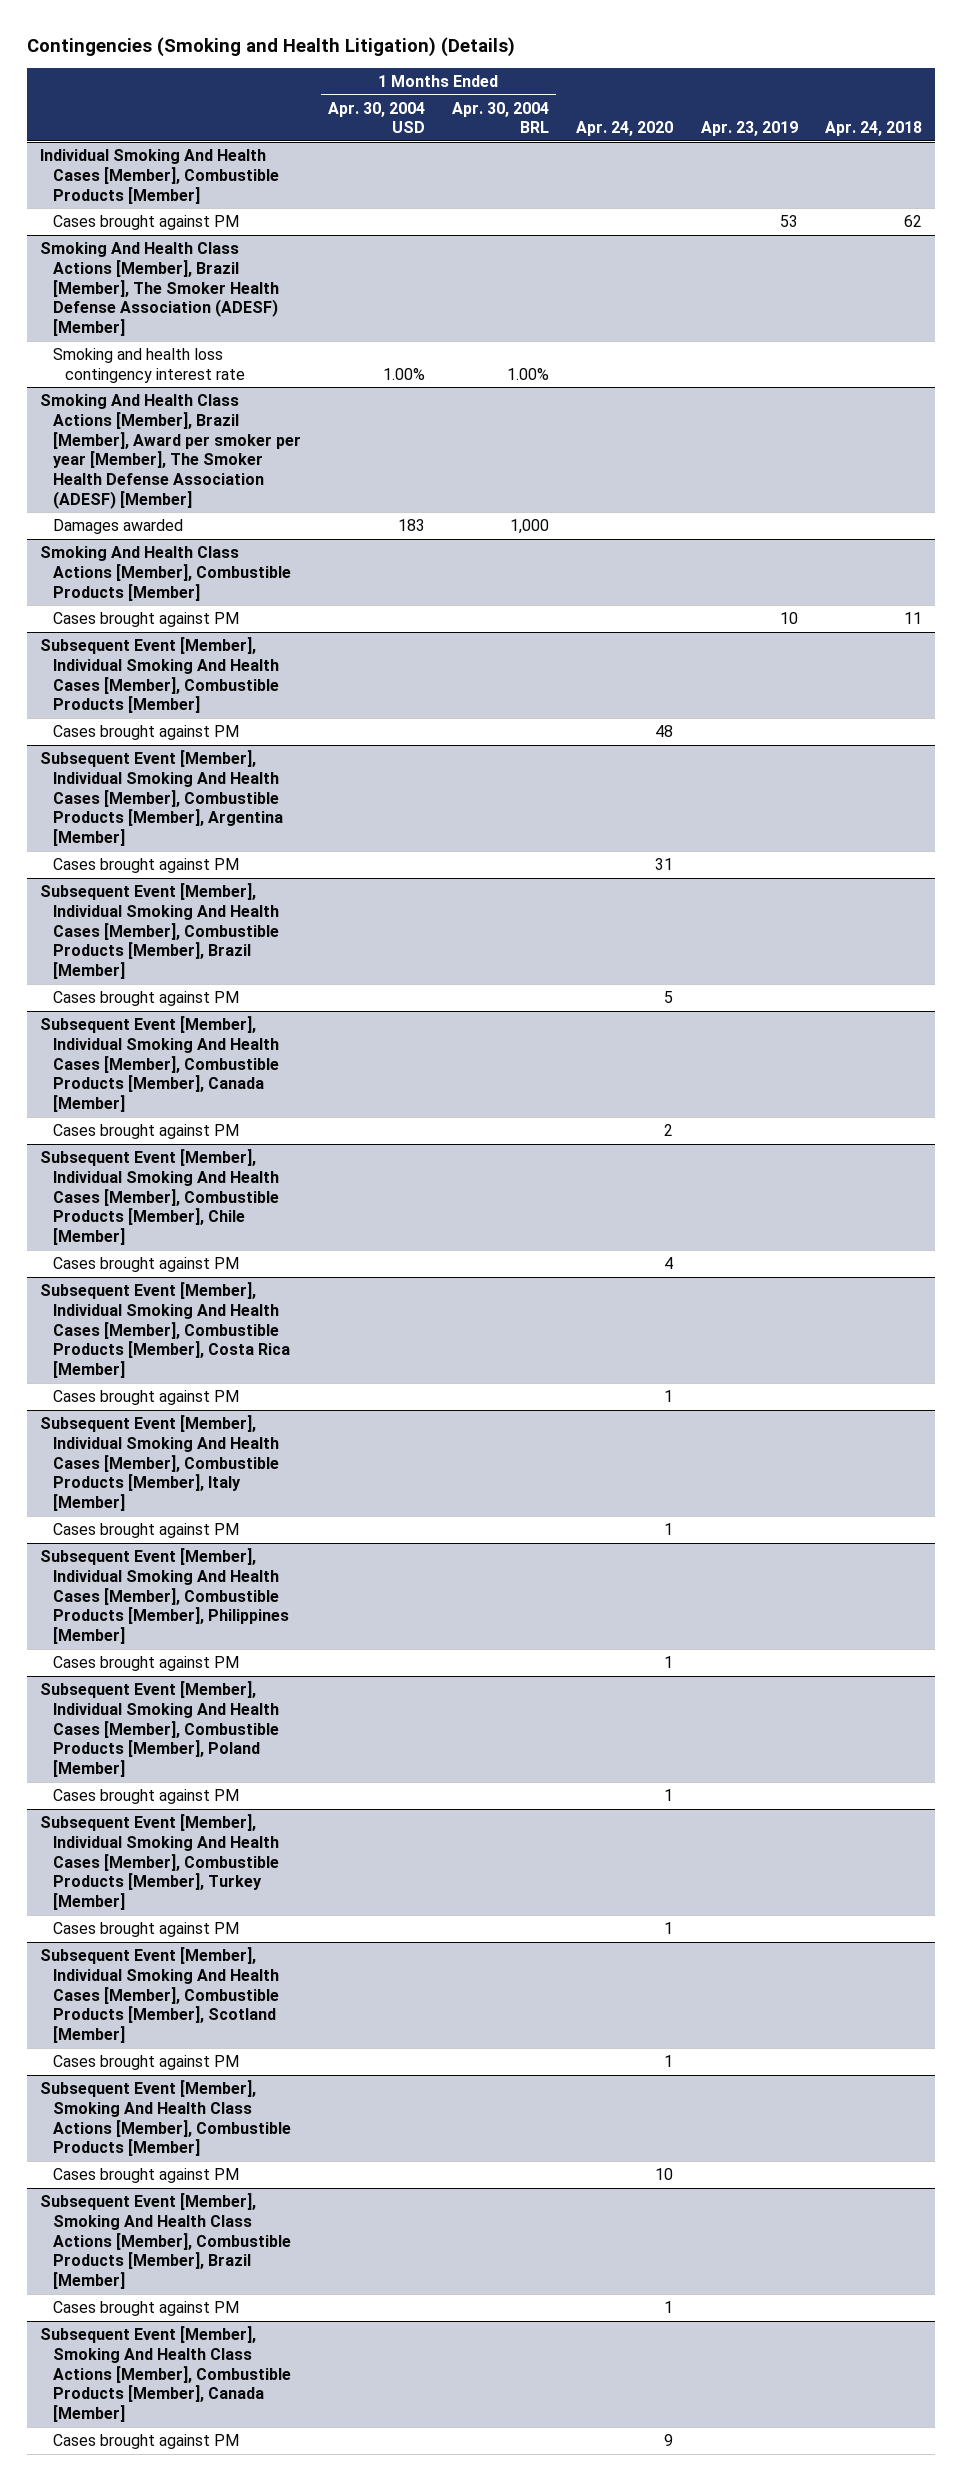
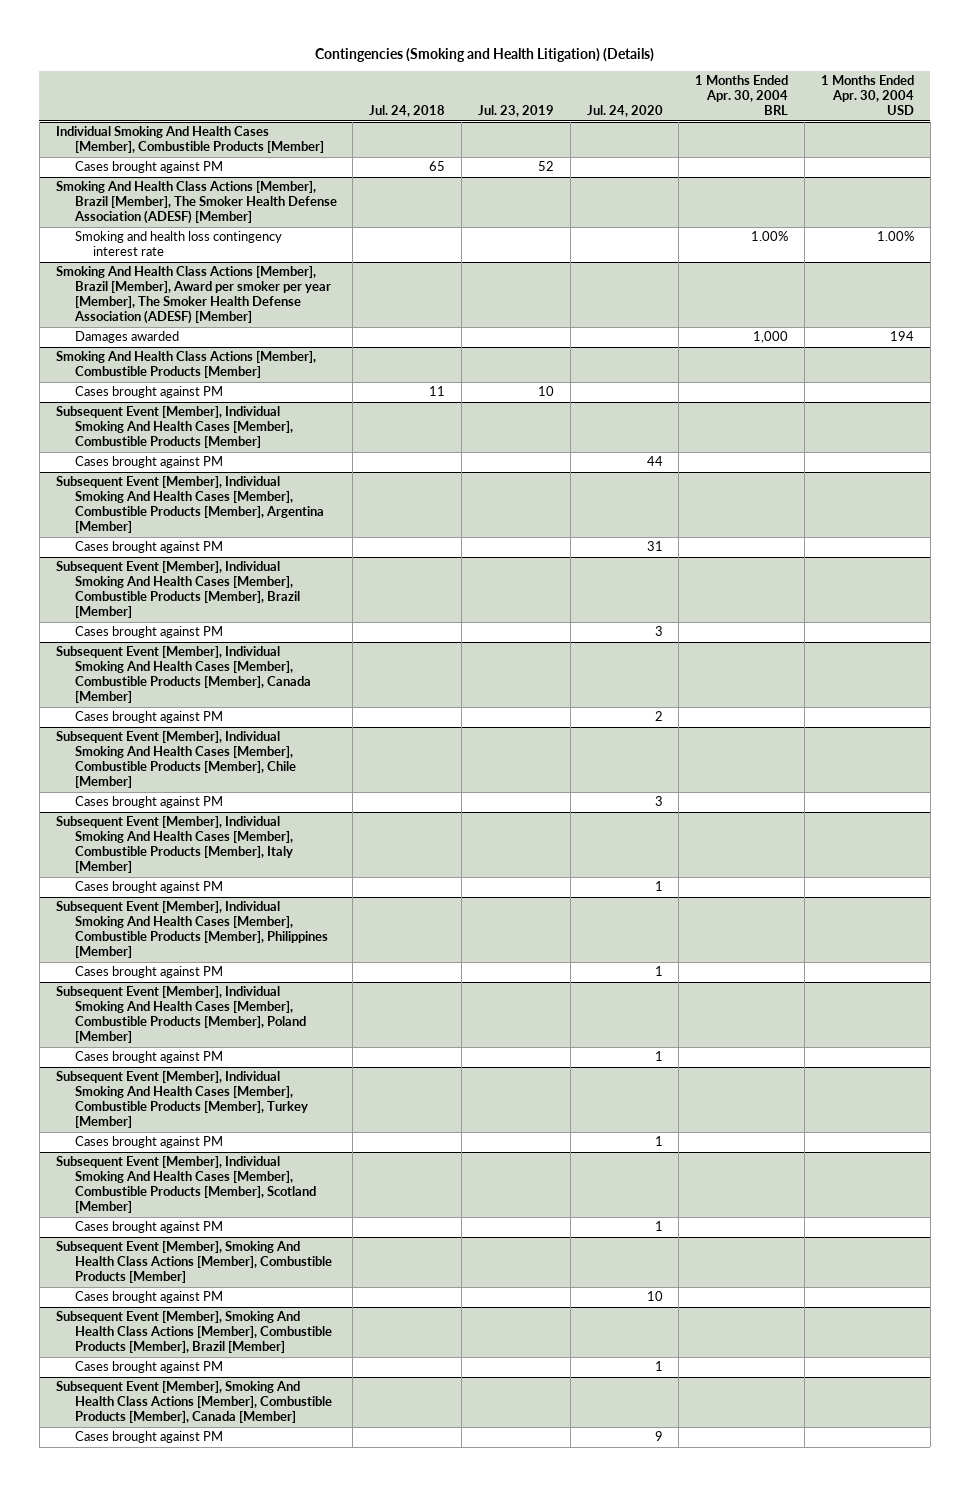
- | 1 Months Ended Apr. 30, 2004 USD | 1 Months Ended Apr. 30, 2004 BRL | Apr. 24, 2020 | Apr. 23, 2019 | Apr. 24, 2018
+ | Jul. 24, 2018 | Jul. 23, 2019 | Jul. 24, 2020 | 1 Months Ended Apr. 30, 2004 BRL | 1 Months Ended Apr. 30, 2004 USD
@ Smoking And Health Class Actions [Member], Brazil [Member], Award per smoker per year [Member], The Smoker Health Defense Association (ADESF) [Member]
- Damages awarded | 183 | 1,000 | | |
+ Damages awarded | | | | 1,000 | 194
- Subsequent Event [Member], Individual Smoking And Health Cases [Member], Combustible Products [Member], Costa Rica [Member]
- Cases brought against PM | | | 1 | |

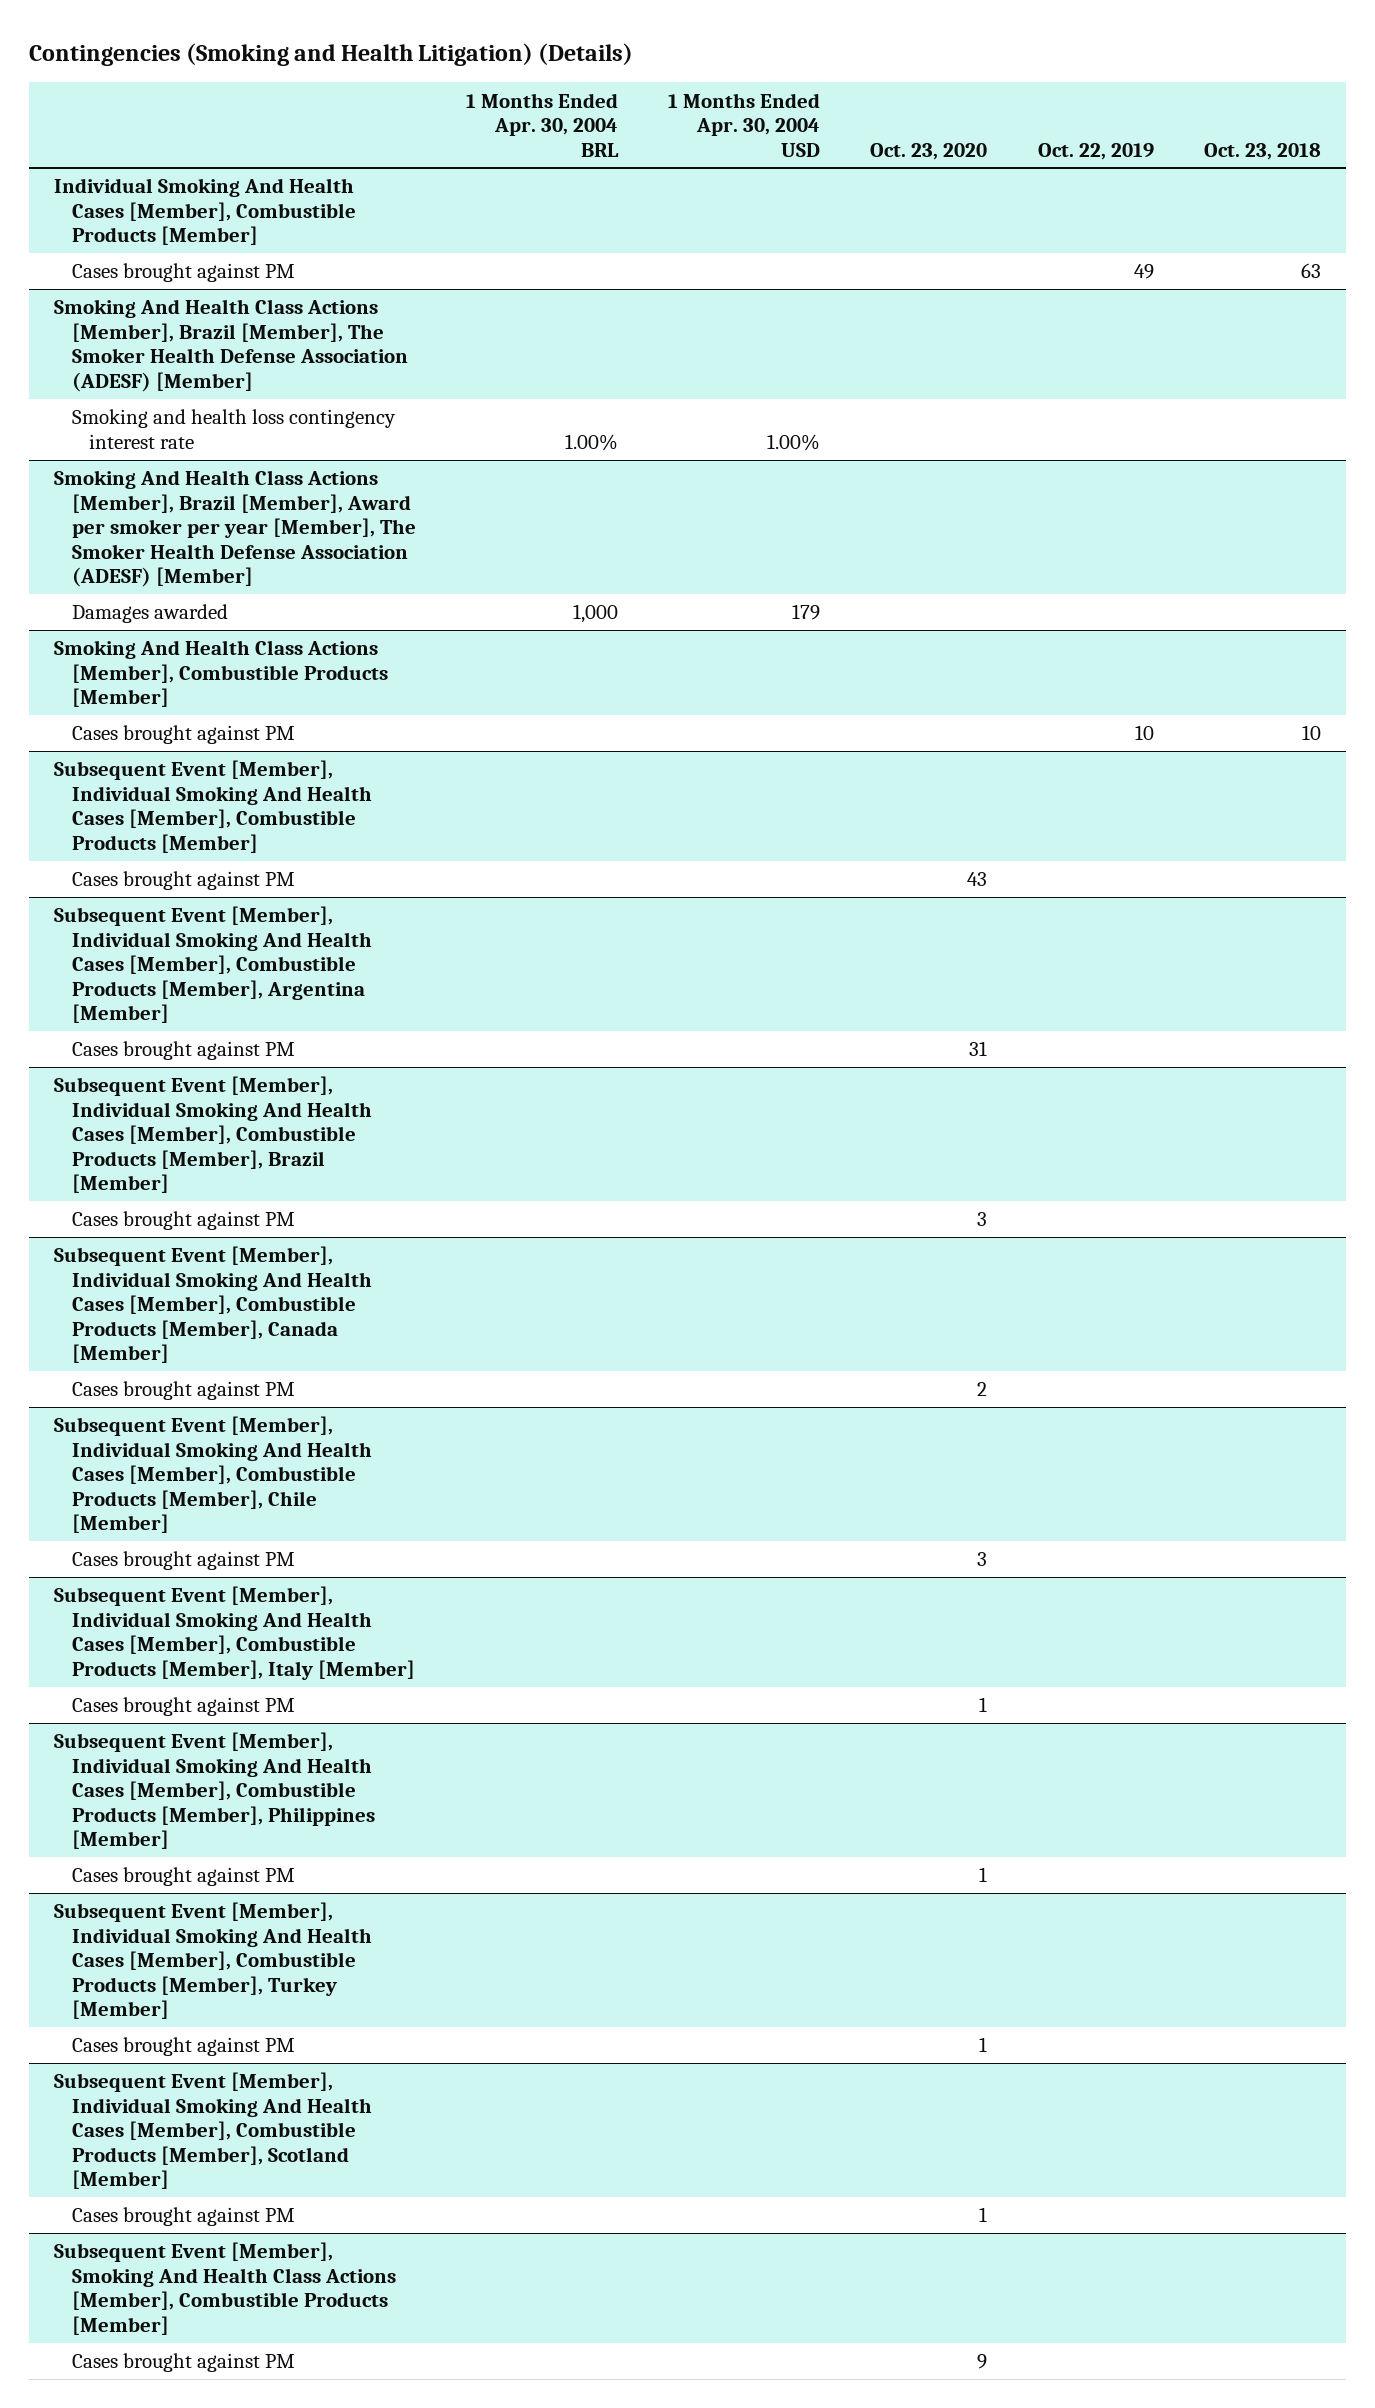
- | Jul. 24, 2018 | Jul. 23, 2019 | Jul. 24, 2020 | 1 Months Ended Apr. 30, 2004 BRL | 1 Months Ended Apr. 30, 2004 USD
+ | 1 Months Ended Apr. 30, 2004 BRL | 1 Months Ended Apr. 30, 2004 USD | Oct. 23, 2020 | Oct. 22, 2019 | Oct. 23, 2018
@ Smoking And Health Class Actions [Member], Brazil [Member], Award per smoker per year [Member], The Smoker Health Defense Association (ADESF) [Member]
- Damages awarded | | | | 1,000 | 194
+ Damages awarded | 1,000 | 179 | | |
- Subsequent Event [Member], Individual Smoking And Health Cases [Member], Combustible Products [Member], Poland [Member]
- Cases brought against PM | | | 1 | |
- Subsequent Event [Member], Smoking And Health Class Actions [Member], Combustible Products [Member], Brazil [Member]
- Cases brought against PM | | | 1 | |
- Subsequent Event [Member], Smoking And Health Class Actions [Member], Combustible Products [Member], Canada [Member]
- Cases brought against PM | | | 9 | |

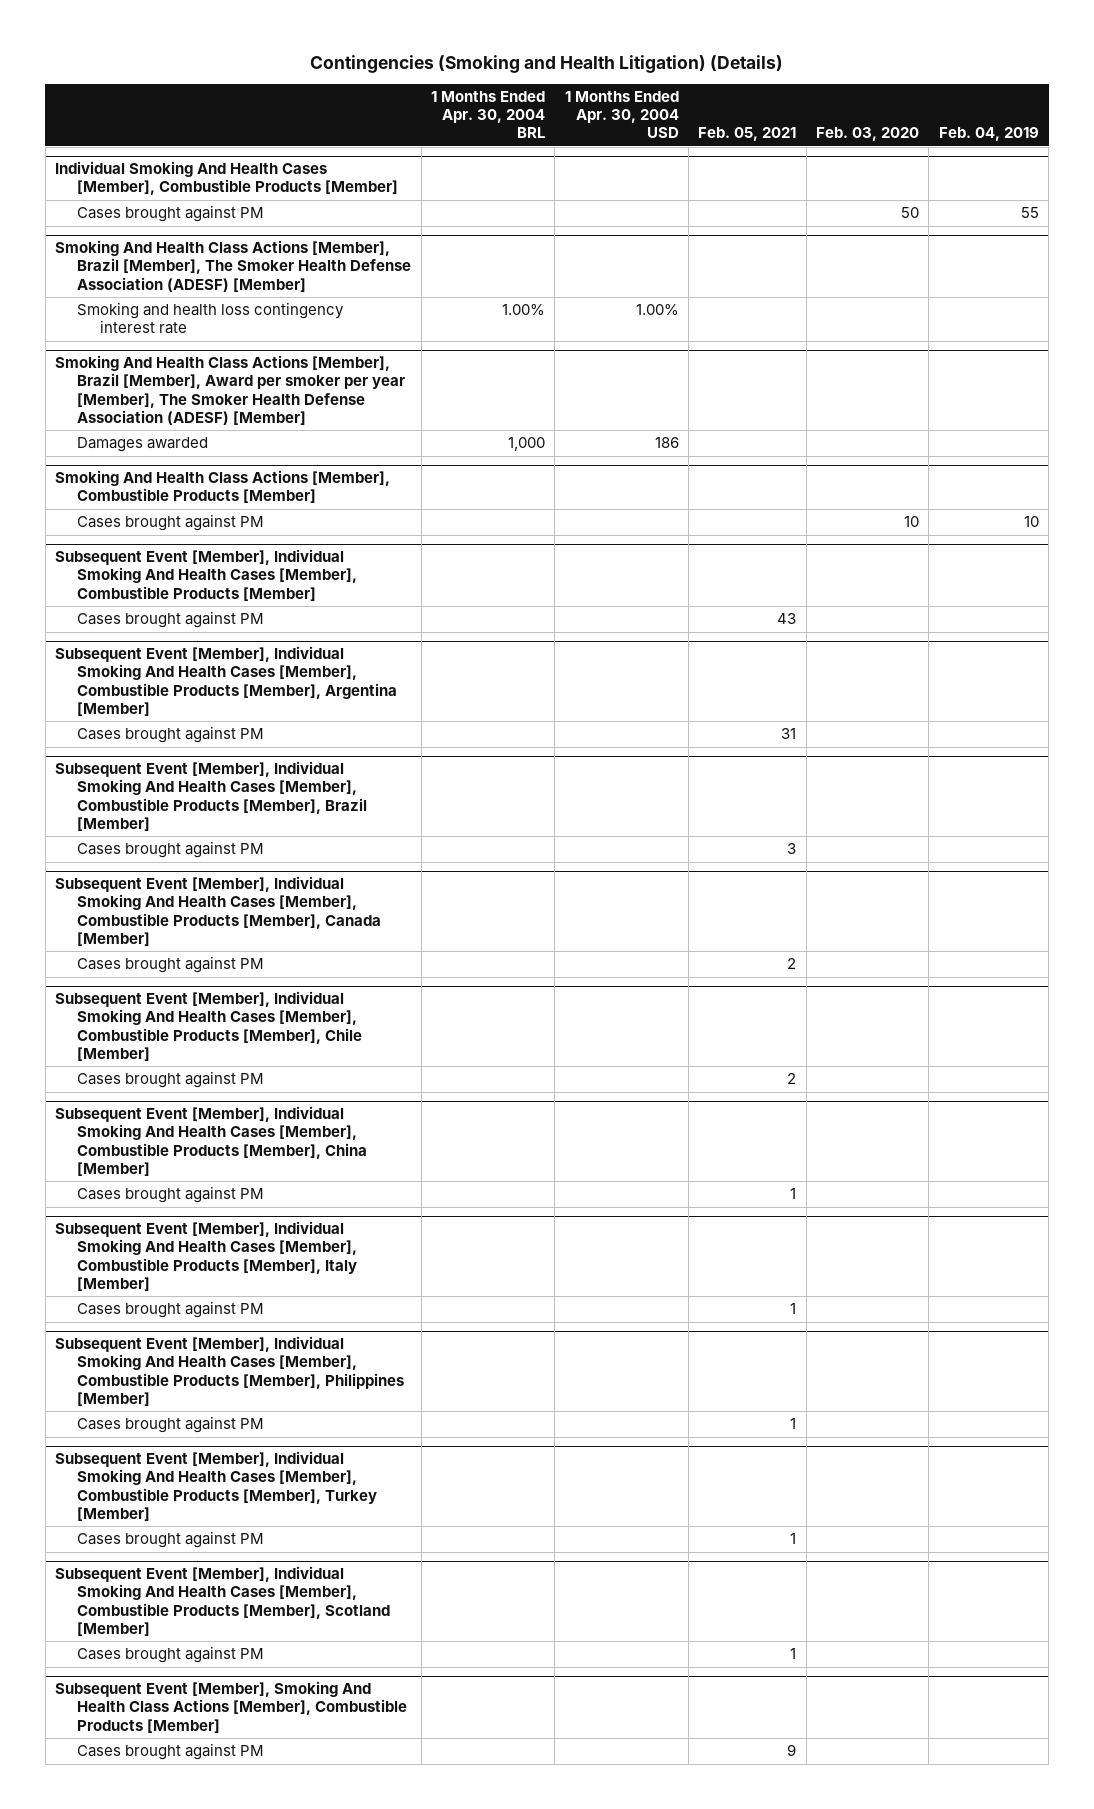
- | 1 Months Ended Apr. 30, 2004 BRL | 1 Months Ended Apr. 30, 2004 USD | Oct. 23, 2020 | Oct. 22, 2019 | Oct. 23, 2018
+ | 1 Months Ended Apr. 30, 2004 BRL | 1 Months Ended Apr. 30, 2004 USD | Feb. 05, 2021 | Feb. 03, 2020 | Feb. 04, 2019
@ Smoking And Health Class Actions [Member], Brazil [Member], Award per smoker per year [Member], The Smoker Health Defense Association (ADESF) [Member]
- Damages awarded | 1,000 | 179 | | |
+ Damages awarded | 1,000 | 186 | | |
+ Subsequent Event [Member], Individual Smoking And Health Cases [Member], Combustible Products [Member], China [Member]
+ Cases brought against PM | | | 1 | |

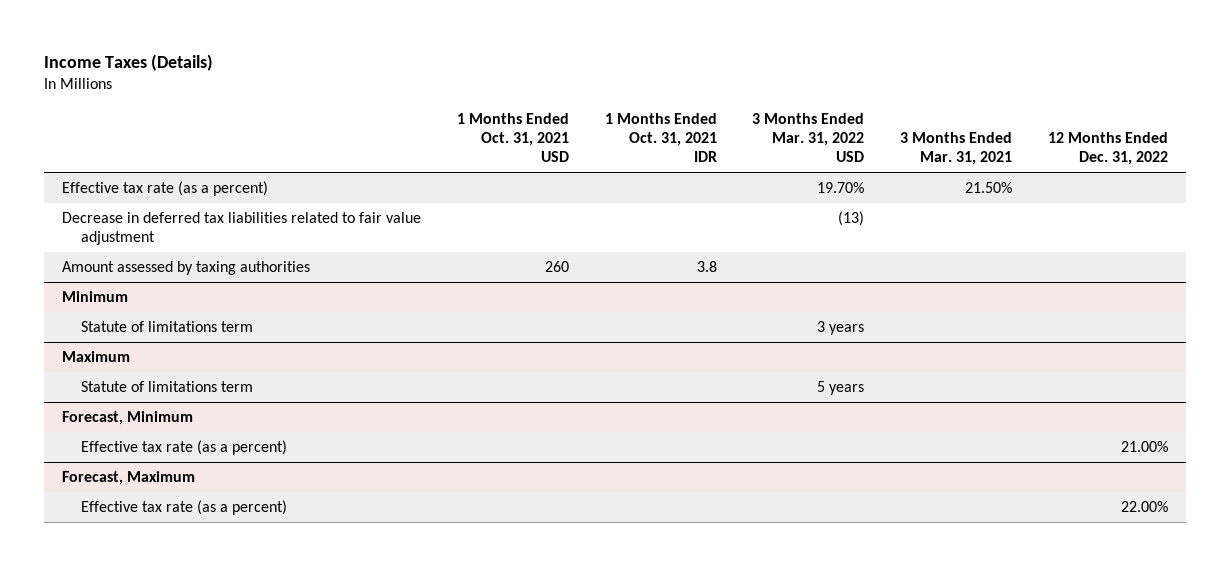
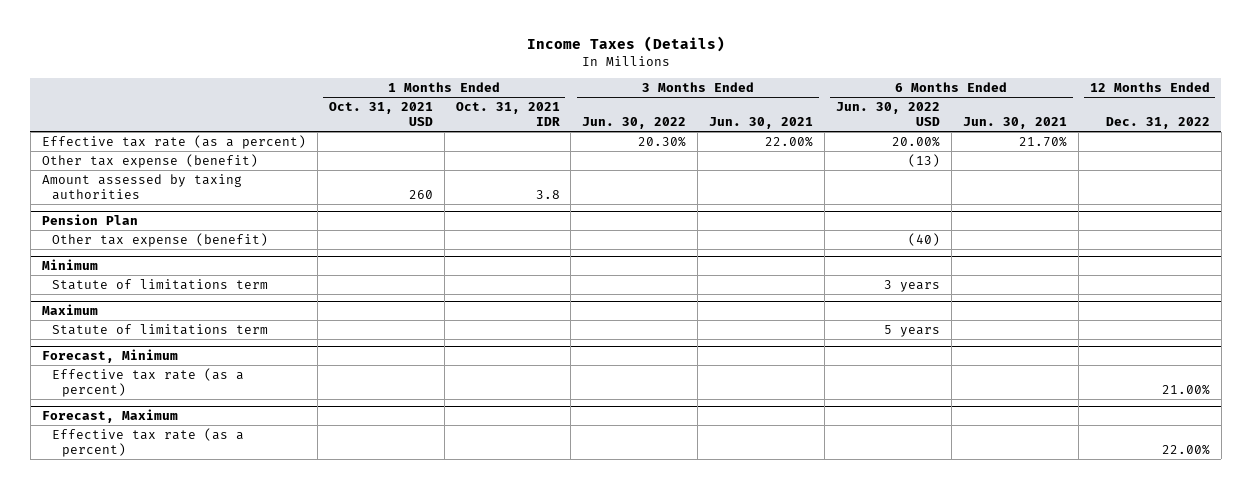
- | 1 Months Ended Oct. 31, 2021 USD | 1 Months Ended Oct. 31, 2021 IDR | 3 Months Ended Mar. 31, 2022 USD | 3 Months Ended Mar. 31, 2021 | 12 Months Ended Dec. 31, 2022
+ | 1 Months Ended Oct. 31, 2021 USD | 1 Months Ended Oct. 31, 2021 IDR | 3 Months Ended Jun. 30, 2022 | 3 Months Ended Jun. 30, 2021 | 6 Months Ended Jun. 30, 2022 USD | 6 Months Ended Jun. 30, 2021 | 12 Months Ended Dec. 31, 2022
- Decrease in deferred tax liabilities related to fair value adjustment | | | (13) | |
+ Other tax expense (benefit) | | | | | (13) | |
+ Pension Plan
+ Other tax expense (benefit) | | | | | (40) | |

